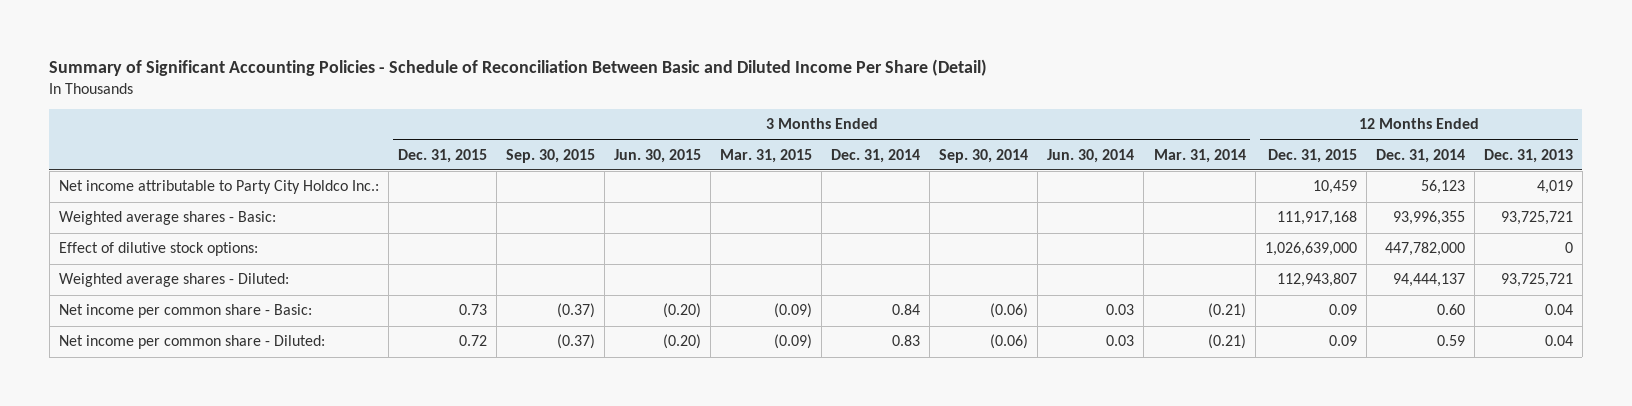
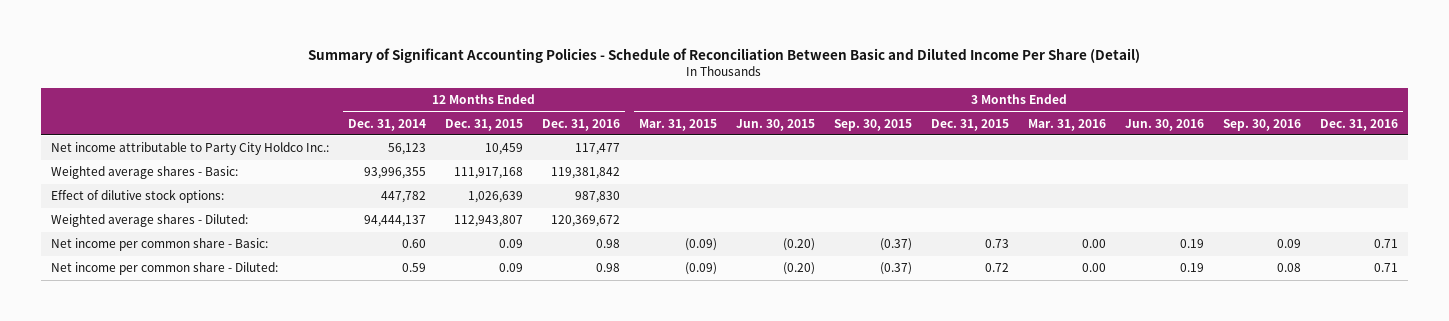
- | 3 Months Ended Dec. 31, 2015 | 3 Months Ended Sep. 30, 2015 | 3 Months Ended Jun. 30, 2015 | 3 Months Ended Mar. 31, 2015 | 3 Months Ended Dec. 31, 2014 | 3 Months Ended Sep. 30, 2014 | 3 Months Ended Jun. 30, 2014 | 3 Months Ended Mar. 31, 2014 | 12 Months Ended Dec. 31, 2015 | 12 Months Ended Dec. 31, 2014 | 12 Months Ended Dec. 31, 2013
+ | 12 Months Ended Dec. 31, 2014 | 12 Months Ended Dec. 31, 2015 | 12 Months Ended Dec. 31, 2016 | 3 Months Ended Mar. 31, 2015 | 3 Months Ended Jun. 30, 2015 | 3 Months Ended Sep. 30, 2015 | 3 Months Ended Dec. 31, 2015 | 3 Months Ended Mar. 31, 2016 | 3 Months Ended Jun. 30, 2016 | 3 Months Ended Sep. 30, 2016 | 3 Months Ended Dec. 31, 2016
- Effect of dilutive stock options: | | | | | | | | | 1,026,639,000 | 447,782,000 | 0
+ Effect of dilutive stock options: | 447,782 | 1,026,639 | 987,830 | | | | | | | |

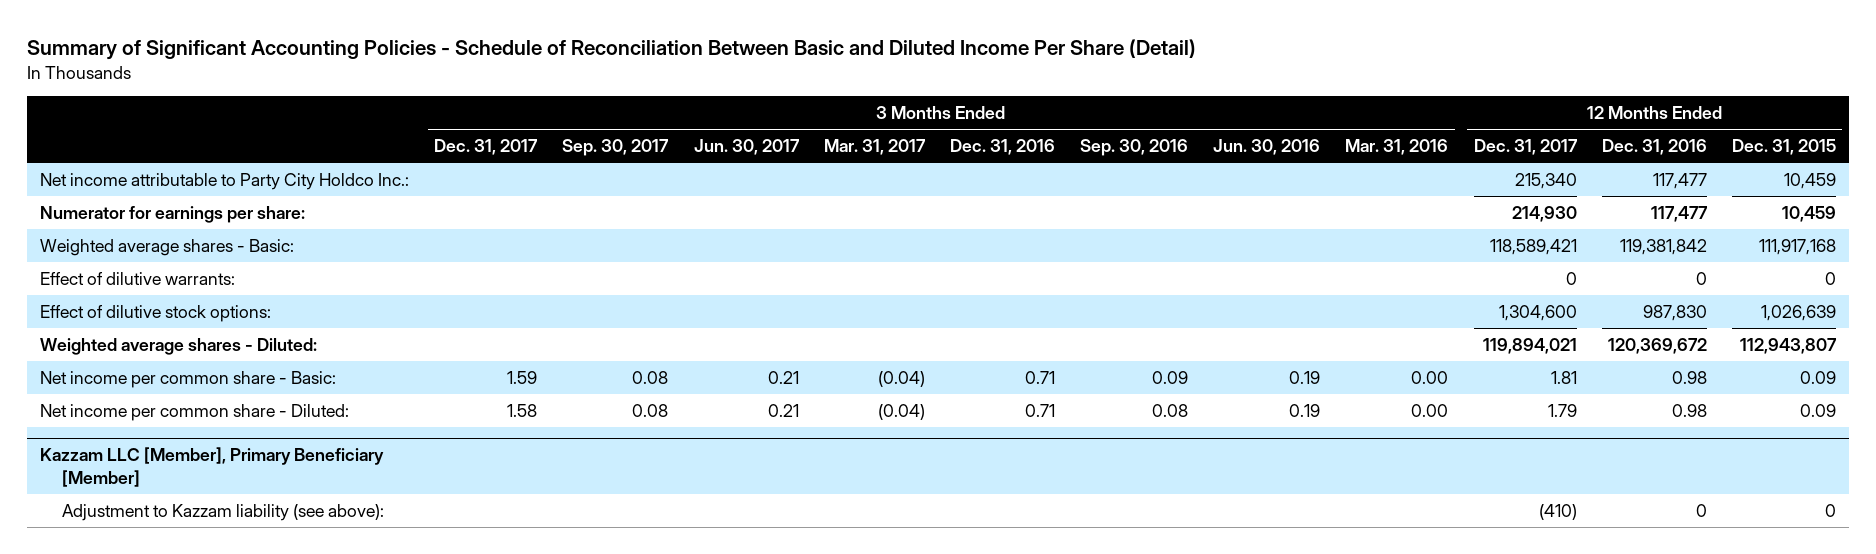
- | 12 Months Ended Dec. 31, 2014 | 12 Months Ended Dec. 31, 2015 | 12 Months Ended Dec. 31, 2016 | 3 Months Ended Mar. 31, 2015 | 3 Months Ended Jun. 30, 2015 | 3 Months Ended Sep. 30, 2015 | 3 Months Ended Dec. 31, 2015 | 3 Months Ended Mar. 31, 2016 | 3 Months Ended Jun. 30, 2016 | 3 Months Ended Sep. 30, 2016 | 3 Months Ended Dec. 31, 2016
+ | 3 Months Ended Dec. 31, 2017 | 3 Months Ended Sep. 30, 2017 | 3 Months Ended Jun. 30, 2017 | 3 Months Ended Mar. 31, 2017 | 3 Months Ended Dec. 31, 2016 | 3 Months Ended Sep. 30, 2016 | 3 Months Ended Jun. 30, 2016 | 3 Months Ended Mar. 31, 2016 | 12 Months Ended Dec. 31, 2017 | 12 Months Ended Dec. 31, 2016 | 12 Months Ended Dec. 31, 2015
+ Numerator for earnings per share: | | | | | | | | | 214,930 | 117,477 | 10,459
+ Effect of dilutive warrants: | | | | | | | | | 0 | 0 | 0
+ Kazzam LLC [Member], Primary Beneficiary [Member]
+ Adjustment to Kazzam liability (see above): | | | | | | | | | (410) | 0 | 0

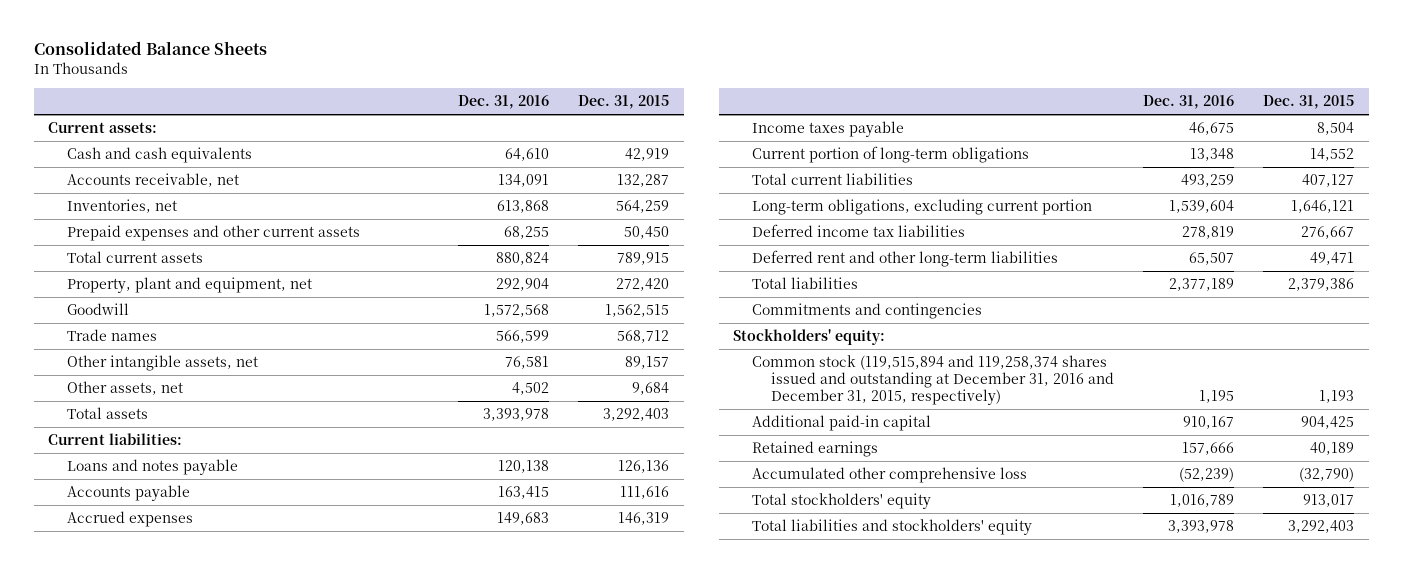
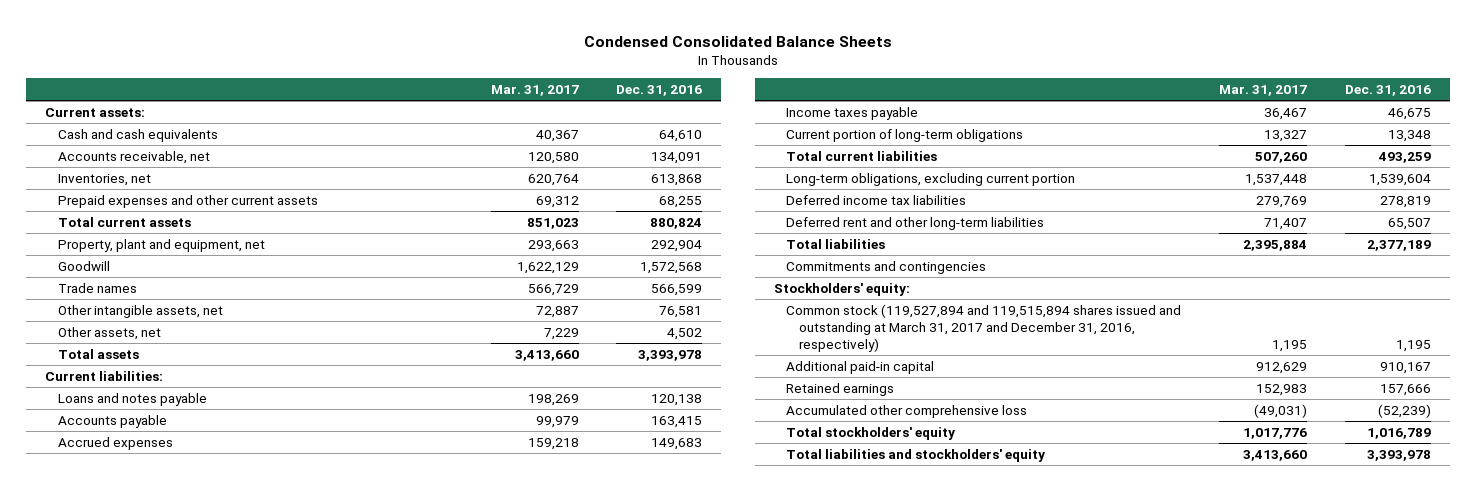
- Consolidated Balance Sheets
+ Condensed Consolidated Balance Sheets
- | Dec. 31, 2016 | Dec. 31, 2015
+ | Mar. 31, 2017 | Dec. 31, 2016
- Common stock (119,515,894 and 119,258,374 shares issued and outstanding at December 31, 2016 and December 31, 2015, respectively) | 1,195 | 1,193
+ Common stock (119,527,894 and 119,515,894 shares issued and outstanding at March 31, 2017 and December 31, 2016, respectively) | 1,195 | 1,195

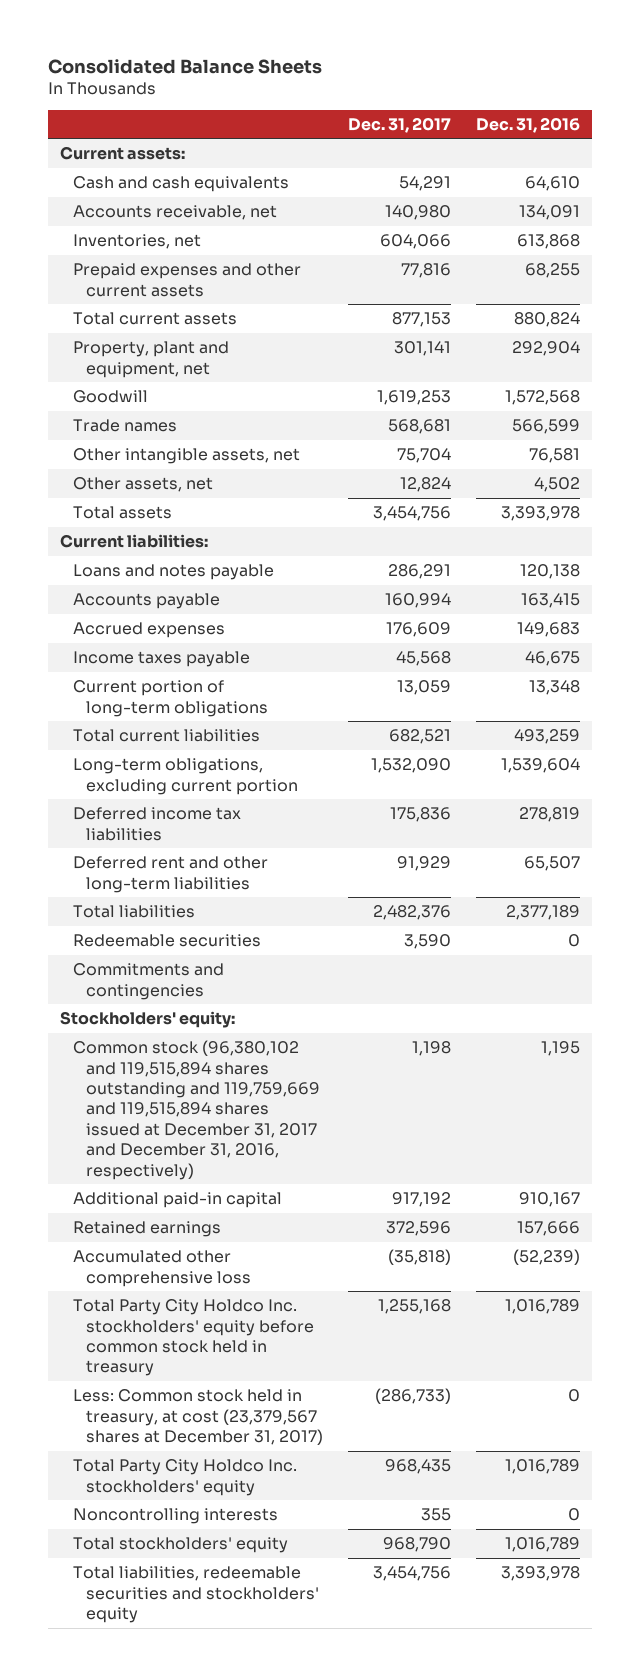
- Condensed Consolidated Balance Sheets
+ Consolidated Balance Sheets
- | Mar. 31, 2017 | Dec. 31, 2016
+ | Dec. 31, 2017 | Dec. 31, 2016
+ Redeemable securities | 3,590 | 0
- Common stock (119,527,894 and 119,515,894 shares issued and outstanding at March 31, 2017 and December 31, 2016, respectively) | 1,195 | 1,195
+ Common stock (96,380,102 and 119,515,894 shares outstanding and 119,759,669 and 119,515,894 shares issued at December 31, 2017 and December 31, 2016, respectively) | 1,198 | 1,195
+ Total Party City Holdco Inc. stockholders' equity before common stock held in treasury | 1,255,168 | 1,016,789
+ Less: Common stock held in treasury, at cost (23,379,567 shares at December 31, 2017) | (286,733) | 0
+ Total Party City Holdco Inc. stockholders' equity | 968,435 | 1,016,789
+ Noncontrolling interests | 355 | 0
- Total liabilities and stockholders' equity | 3,413,660 | 3,393,978
+ Total liabilities, redeemable securities and stockholders' equity | 3,454,756 | 3,393,978

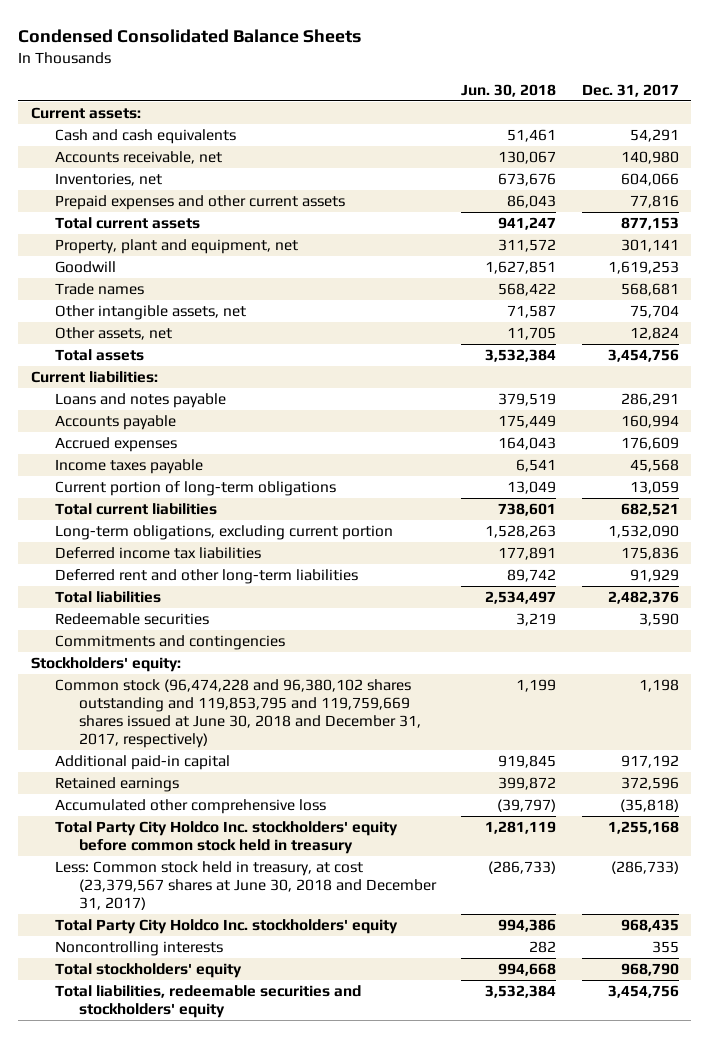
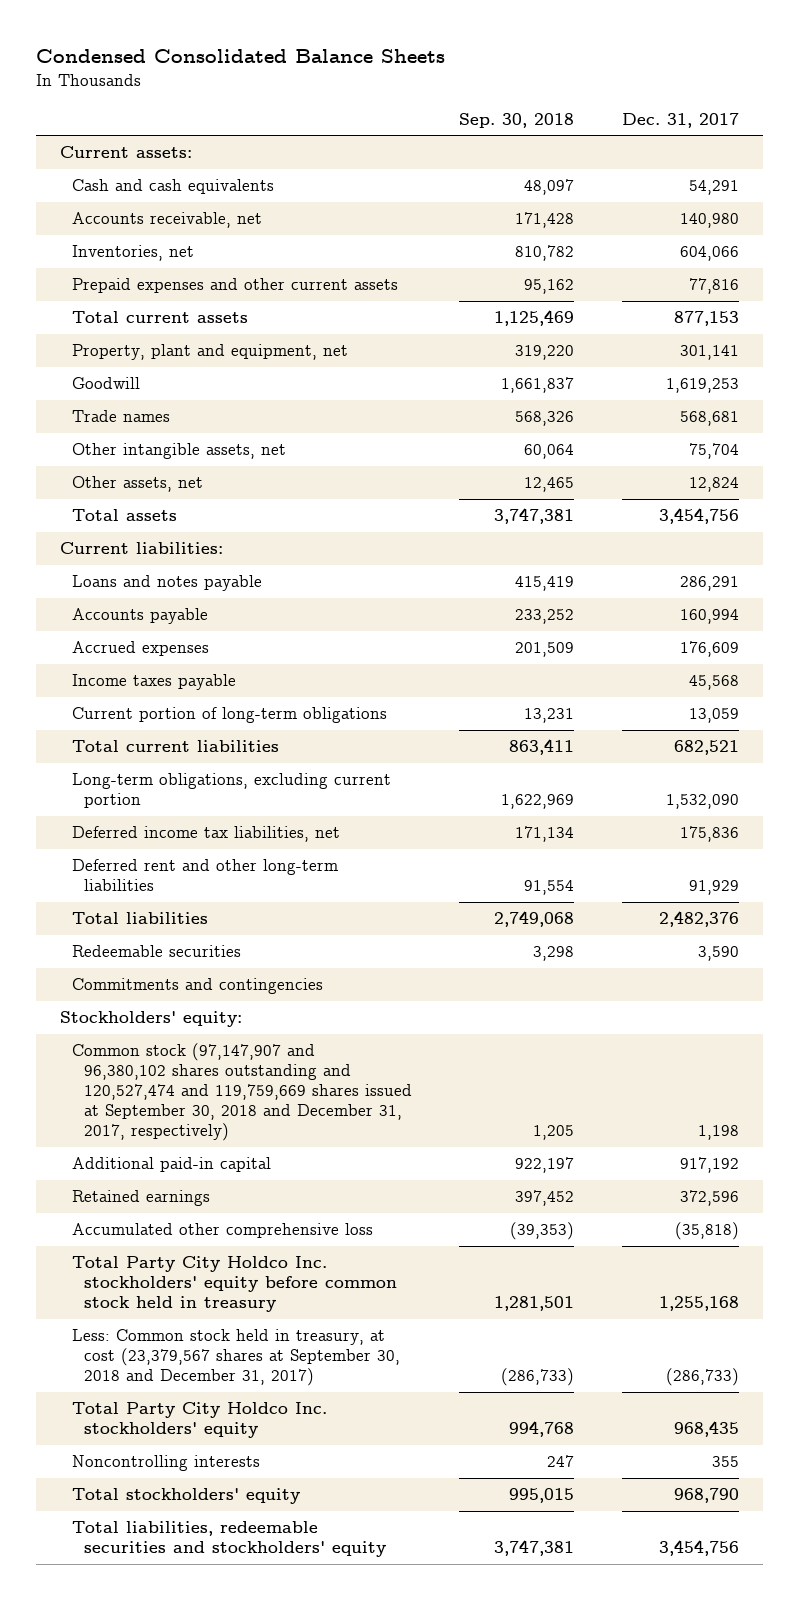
- | Jun. 30, 2018 | Dec. 31, 2017
+ | Sep. 30, 2018 | Dec. 31, 2017
- Deferred income tax liabilities | 177,891 | 175,836
+ Deferred income tax liabilities, net | 171,134 | 175,836
- Common stock (96,474,228 and 96,380,102 shares outstanding and 119,853,795 and 119,759,669 shares issued at June 30, 2018 and December 31, 2017, respectively) | 1,199 | 1,198
+ Common stock (97,147,907 and 96,380,102 shares outstanding and 120,527,474 and 119,759,669 shares issued at September 30, 2018 and December 31, 2017, respectively) | 1,205 | 1,198
- Less: Common stock held in treasury, at cost (23,379,567 shares at June 30, 2018 and December 31, 2017) | (286,733) | (286,733)
+ Less: Common stock held in treasury, at cost (23,379,567 shares at September 30, 2018 and December 31, 2017) | (286,733) | (286,733)

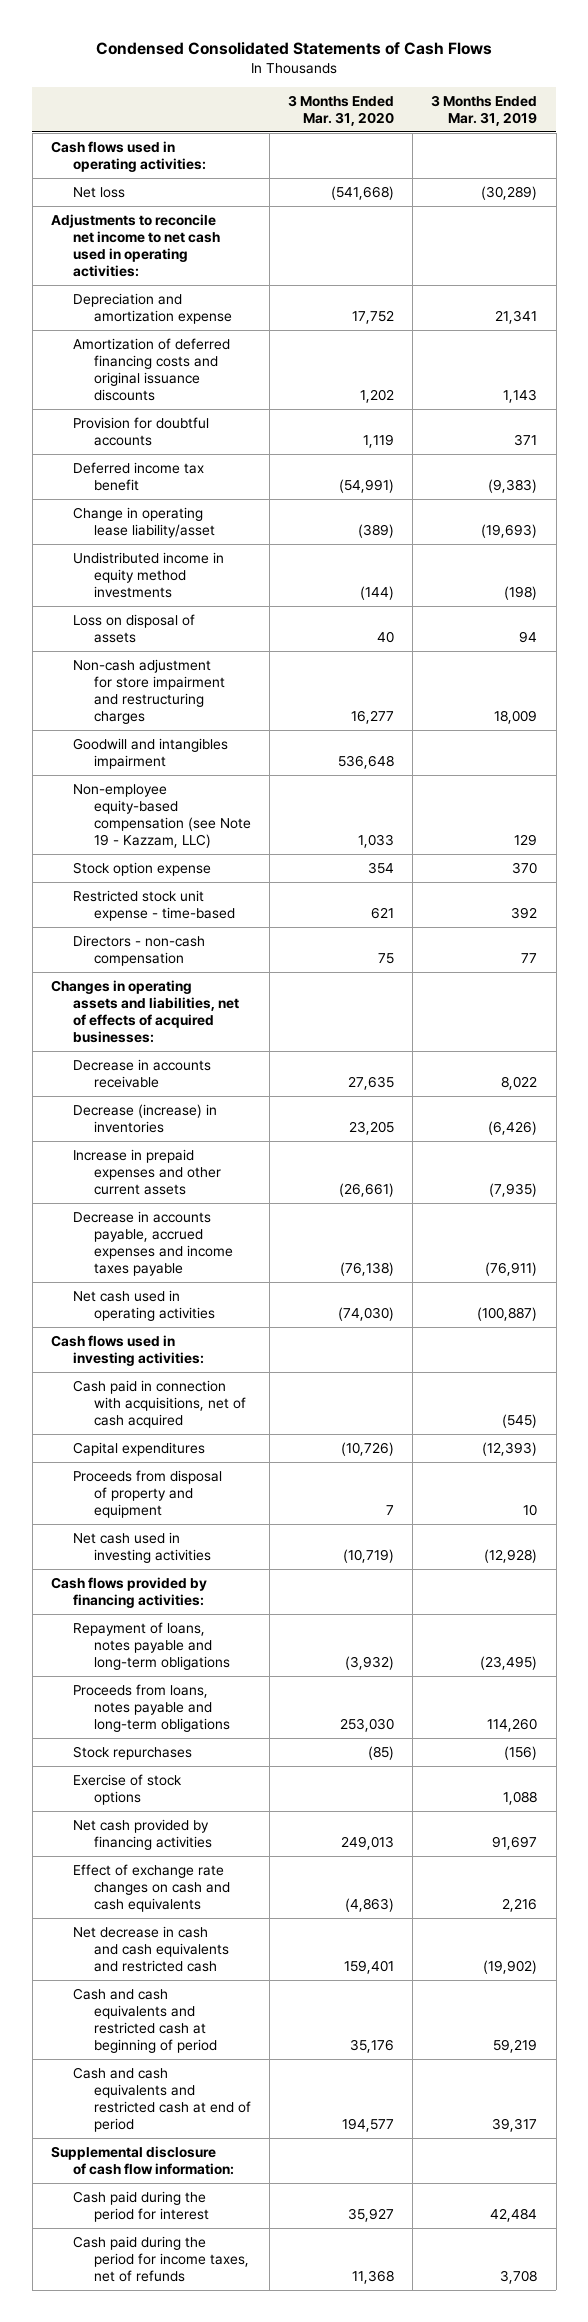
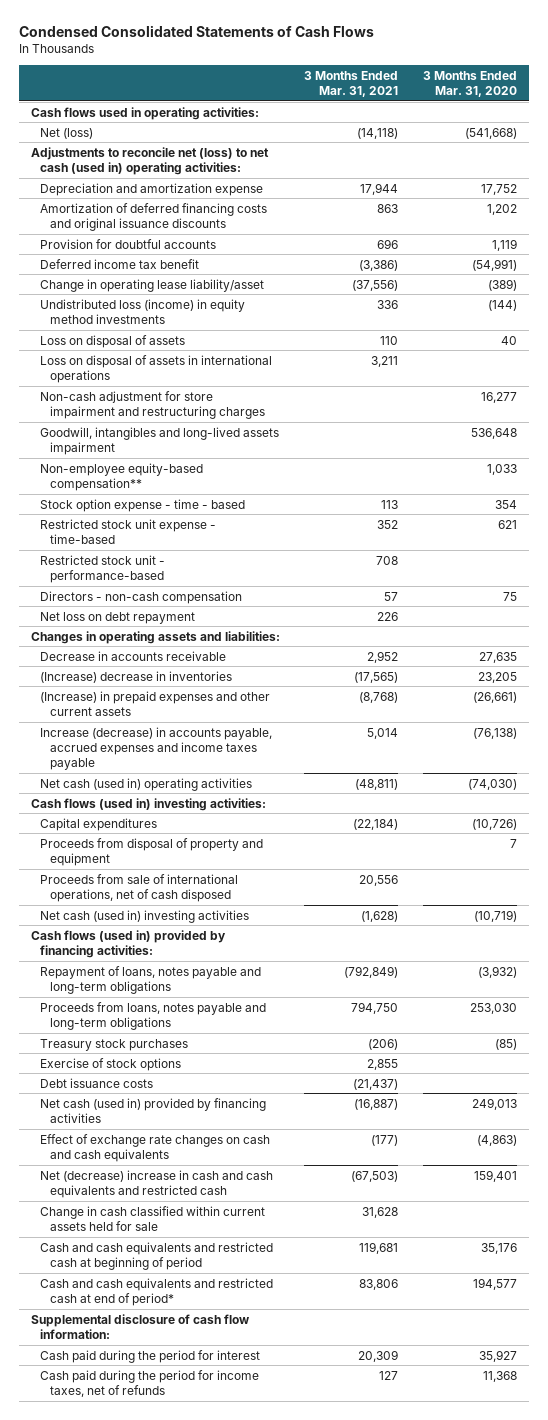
- | 3 Months Ended Mar. 31, 2020 | 3 Months Ended Mar. 31, 2019
+ | 3 Months Ended Mar. 31, 2021 | 3 Months Ended Mar. 31, 2020
- Net loss | (541,668) | (30,289)
- Adjustments to reconcile net income to net cash used in operating activities:
+ Net (loss) | (14,118) | (541,668)
+ Adjustments to reconcile net (loss) to net cash (used in) operating activities:
- Undistributed income in equity method investments | (144) | (198)
+ Undistributed loss (income) in equity method investments | 336 | (144)
+ Loss on disposal of assets in international operations | 3,211 |
- Goodwill and intangibles impairment | 536,648 |
- Non-employee equity-based compensation (see Note 19 - Kazzam, LLC) | 1,033 | 129
- Stock option expense | 354 | 370
+ Goodwill, intangibles and long-lived assets impairment | | 536,648
+ Non-employee equity-based compensation** | | 1,033
+ Stock option expense - time - based | 113 | 354
+ Restricted stock unit - performance-based | 708 |
- Changes in operating assets and liabilities, net of effects of acquired businesses:
+ Net loss on debt repayment | 226 |
+ Changes in operating assets and liabilities:
- Decrease (increase) in inventories | 23,205 | (6,426)
- Increase in prepaid expenses and other current assets | (26,661) | (7,935)
- Decrease in accounts payable, accrued expenses and income taxes payable | (76,138) | (76,911)
- Net cash used in operating activities | (74,030) | (100,887)
- Cash flows used in investing activities:
- Cash paid in connection with acquisitions, net of cash acquired | | (545)
+ (Increase) decrease in inventories | (17,565) | 23,205
+ (Increase) in prepaid expenses and other current assets | (8,768) | (26,661)
+ Increase (decrease) in accounts payable, accrued expenses and income taxes payable | 5,014 | (76,138)
+ Net cash (used in) operating activities | (48,811) | (74,030)
+ Cash flows (used in) investing activities:
- Net cash used in investing activities | (10,719) | (12,928)
- Cash flows provided by financing activities:
+ Proceeds from sale of international operations, net of cash disposed | 20,556 |
+ Net cash (used in) investing activities | (1,628) | (10,719)
+ Cash flows (used in) provided by financing activities:
- Stock repurchases | (85) | (156)
+ Treasury stock purchases | (206) | (85)
- Net cash provided by financing activities | 249,013 | 91,697
+ Debt issuance costs | (21,437) |
+ Net cash (used in) provided by financing activities | (16,887) | 249,013
- Net decrease in cash and cash equivalents and restricted cash | 159,401 | (19,902)
+ Net (decrease) increase in cash and cash equivalents and restricted cash | (67,503) | 159,401
+ Change in cash classified within current assets held for sale | 31,628 |
- Cash and cash equivalents and restricted cash at end of period | 194,577 | 39,317
+ Cash and cash equivalents and restricted cash at end of period* | 83,806 | 194,577

